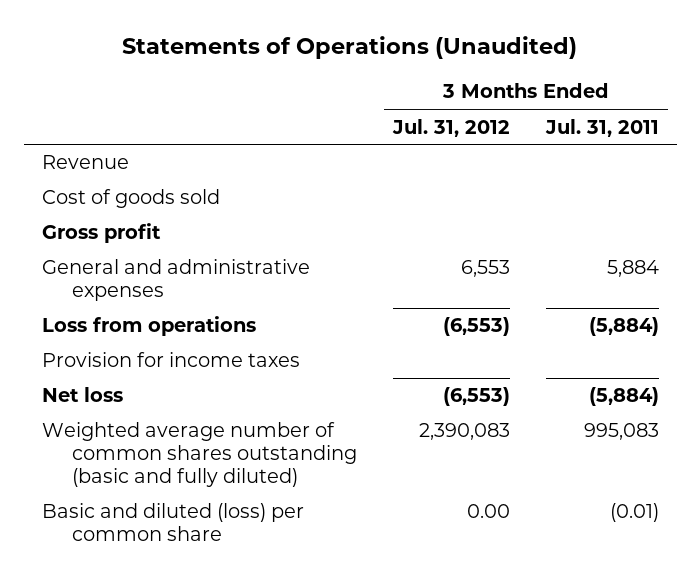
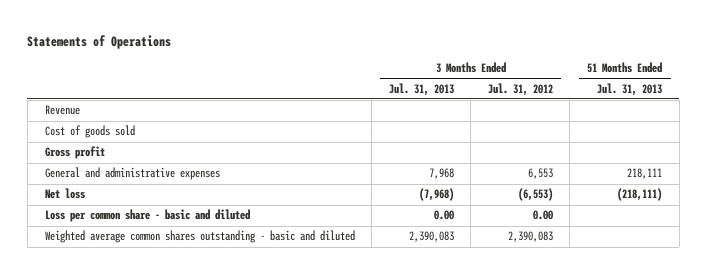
- Statements of Operations (Unaudited)
+ Statements of Operations
- | 3 Months Ended Jul. 31, 2012 | 3 Months Ended Jul. 31, 2011
+ | 3 Months Ended Jul. 31, 2013 | 3 Months Ended Jul. 31, 2012 | 51 Months Ended Jul. 31, 2013
- Loss from operations | (6,553) | (5,884)
- Provision for income taxes
- Weighted average number of common shares outstanding (basic and fully diluted) | 2,390,083 | 995,083
- Basic and diluted (loss) per common share | 0.00 | (0.01)
+ Loss per common share - basic and diluted | 0.00 | 0.00 |
+ Weighted average common shares outstanding - basic and diluted | 2,390,083 | 2,390,083 |

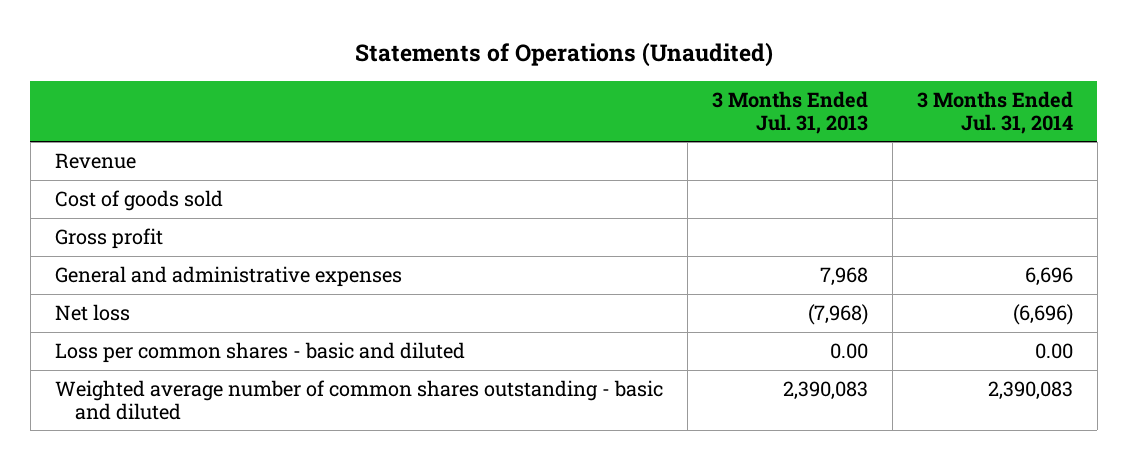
- Statements of Operations
+ Statements of Operations (Unaudited)
- | 3 Months Ended Jul. 31, 2013 | 3 Months Ended Jul. 31, 2012 | 51 Months Ended Jul. 31, 2013
+ | 3 Months Ended Jul. 31, 2013 | 3 Months Ended Jul. 31, 2014
- Loss per common share - basic and diluted | 0.00 | 0.00 |
- Weighted average common shares outstanding - basic and diluted | 2,390,083 | 2,390,083 |
+ Loss per common shares - basic and diluted | 0.00 | 0.00
+ Weighted average number of common shares outstanding - basic and diluted | 2,390,083 | 2,390,083

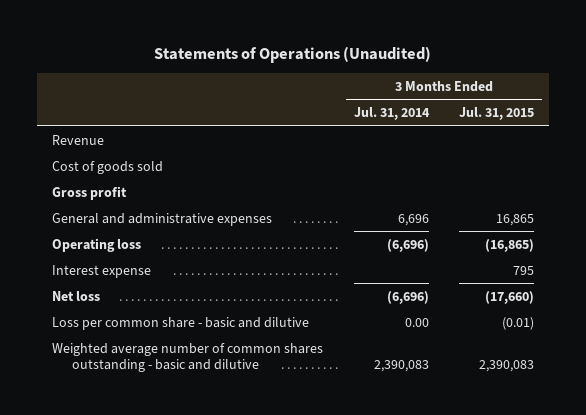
- | 3 Months Ended Jul. 31, 2013 | 3 Months Ended Jul. 31, 2014
+ | 3 Months Ended Jul. 31, 2014 | 3 Months Ended Jul. 31, 2015
+ Operating loss | (6,696) | (16,865)
+ Interest expense | | 795
- Loss per common shares - basic and diluted | 0.00 | 0.00
- Weighted average number of common shares outstanding - basic and diluted | 2,390,083 | 2,390,083
+ Loss per common share - basic and dilutive | 0.00 | (0.01)
+ Weighted average number of common shares outstanding - basic and dilutive | 2,390,083 | 2,390,083

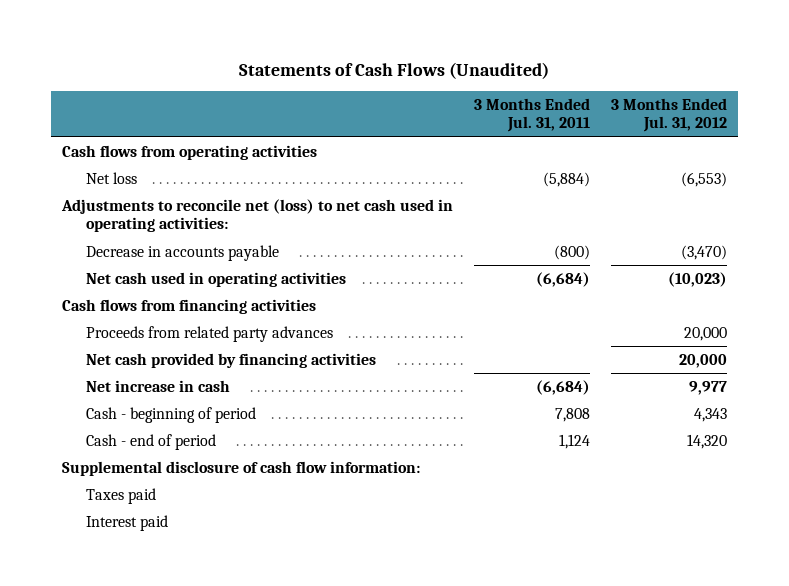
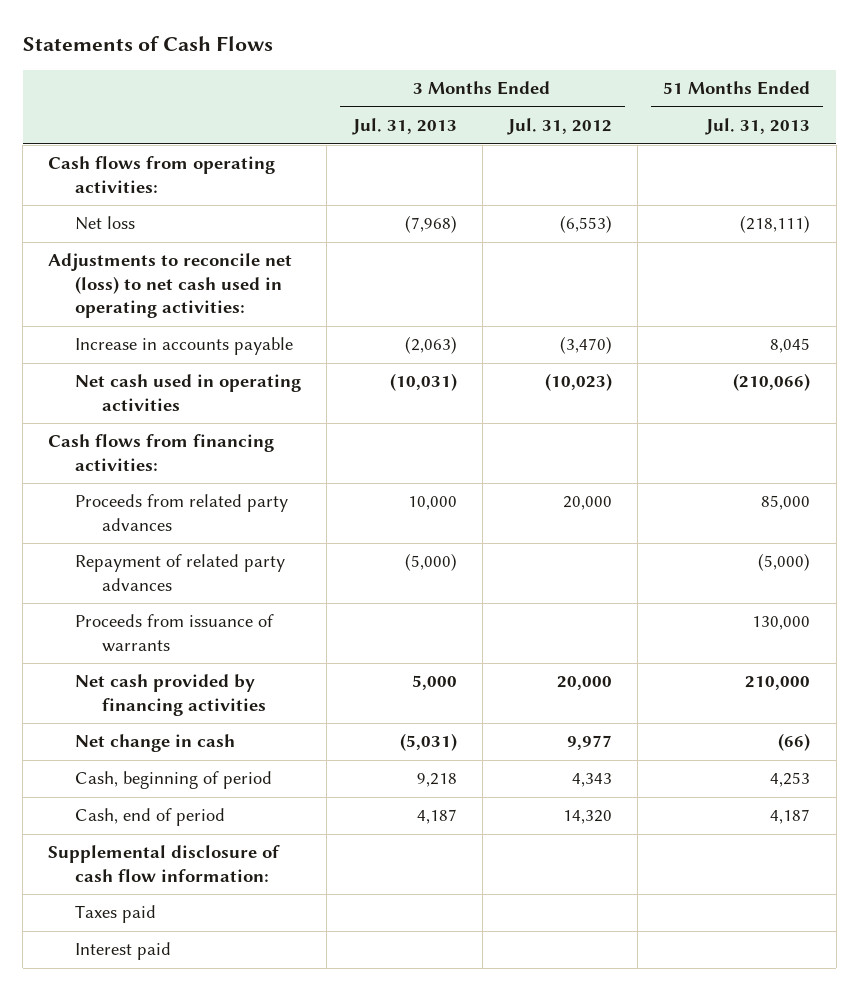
- Statements of Cash Flows (Unaudited)
+ Statements of Cash Flows
- | 3 Months Ended Jul. 31, 2011 | 3 Months Ended Jul. 31, 2012
+ | 3 Months Ended Jul. 31, 2013 | 3 Months Ended Jul. 31, 2012 | 51 Months Ended Jul. 31, 2013
- Cash flows from operating activities
+ Cash flows from operating activities:
- Decrease in accounts payable | (800) | (3,470)
+ Increase in accounts payable | (2,063) | (3,470) | 8,045
- Cash flows from financing activities
+ Cash flows from financing activities:
+ Repayment of related party advances | (5,000) | | (5,000)
+ Proceeds from issuance of warrants | | | 130,000
- Net increase in cash | (6,684) | 9,977
- Cash - beginning of period | 7,808 | 4,343
- Cash - end of period | 1,124 | 14,320
+ Net change in cash | (5,031) | 9,977 | (66)
+ Cash, beginning of period | 9,218 | 4,343 | 4,253
+ Cash, end of period | 4,187 | 14,320 | 4,187

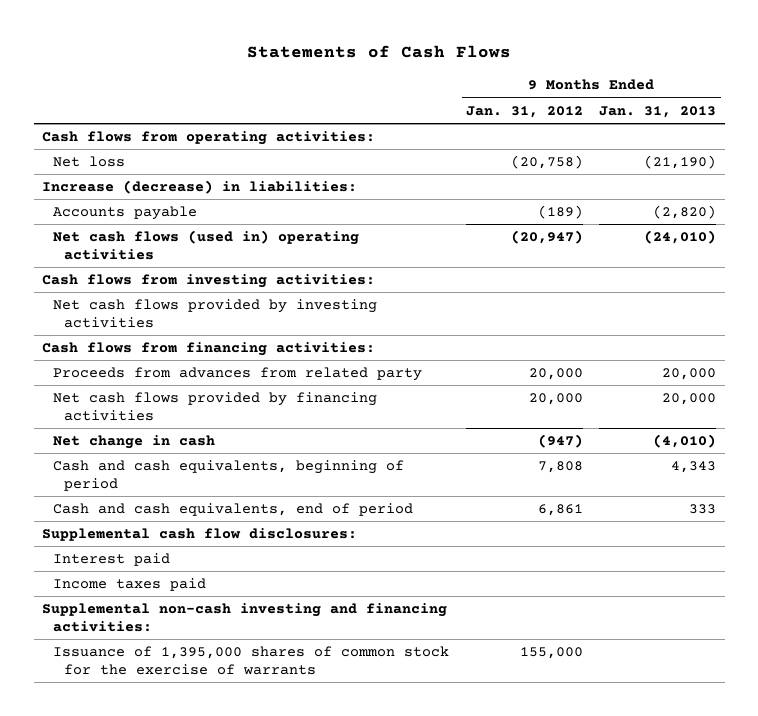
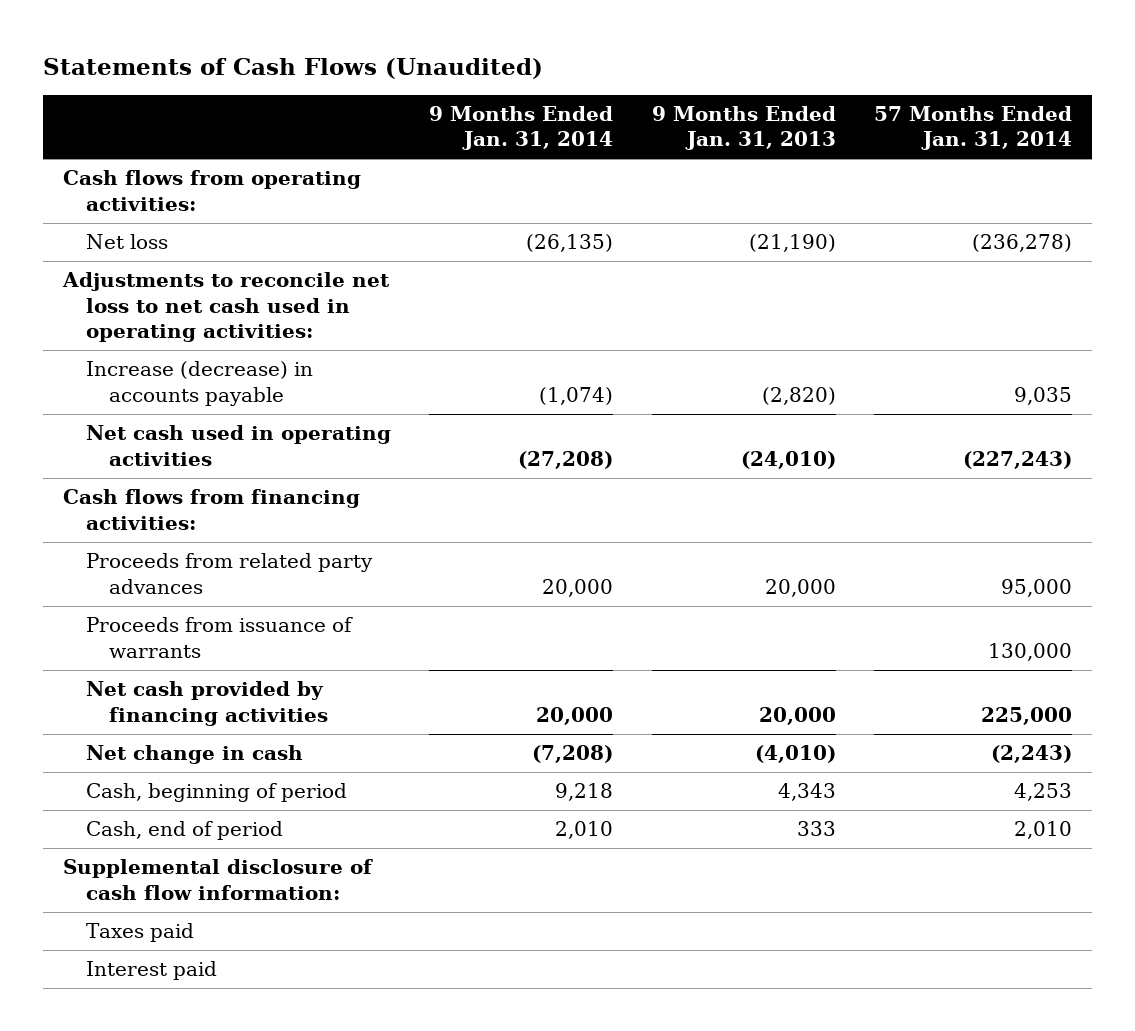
- Statements of Cash Flows
+ Statements of Cash Flows (Unaudited)
- | 9 Months Ended Jan. 31, 2012 | 9 Months Ended Jan. 31, 2013
+ | 9 Months Ended Jan. 31, 2014 | 9 Months Ended Jan. 31, 2013 | 57 Months Ended Jan. 31, 2014
- Increase (decrease) in liabilities:
- Accounts payable | (189) | (2,820)
- Net cash flows (used in) operating activities | (20,947) | (24,010)
- Cash flows from investing activities:
- Net cash flows provided by investing activities
+ Adjustments to reconcile net loss to net cash used in operating activities:
+ Increase (decrease) in accounts payable | (1,074) | (2,820) | 9,035
+ Net cash used in operating activities | (27,208) | (24,010) | (227,243)
- Proceeds from advances from related party | 20,000 | 20,000
- Net cash flows provided by financing activities | 20,000 | 20,000
+ Proceeds from related party advances | 20,000 | 20,000 | 95,000
+ Proceeds from issuance of warrants | | | 130,000
+ Net cash provided by financing activities | 20,000 | 20,000 | 225,000
- Cash and cash equivalents, beginning of period | 7,808 | 4,343
- Cash and cash equivalents, end of period | 6,861 | 333
- Supplemental cash flow disclosures:
+ Cash, beginning of period | 9,218 | 4,343 | 4,253
+ Cash, end of period | 2,010 | 333 | 2,010
+ Supplemental disclosure of cash flow information:
+ Taxes paid
- Income taxes paid
- Supplemental non-cash investing and financing activities:
- Issuance of 1,395,000 shares of common stock for the exercise of warrants | 155,000 |

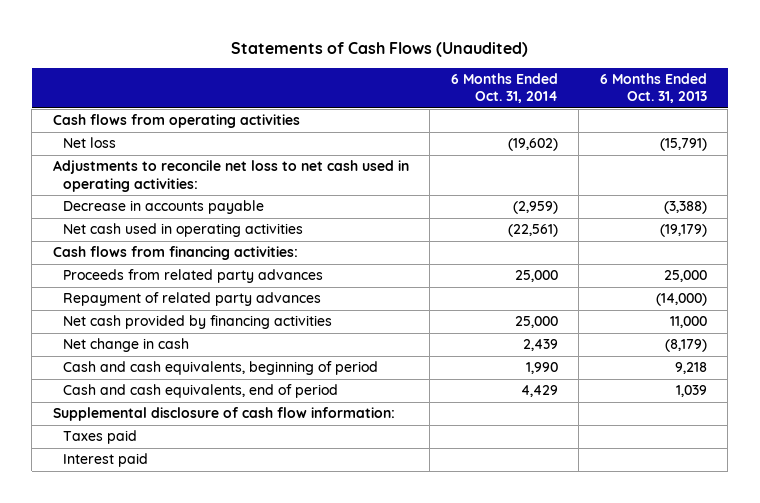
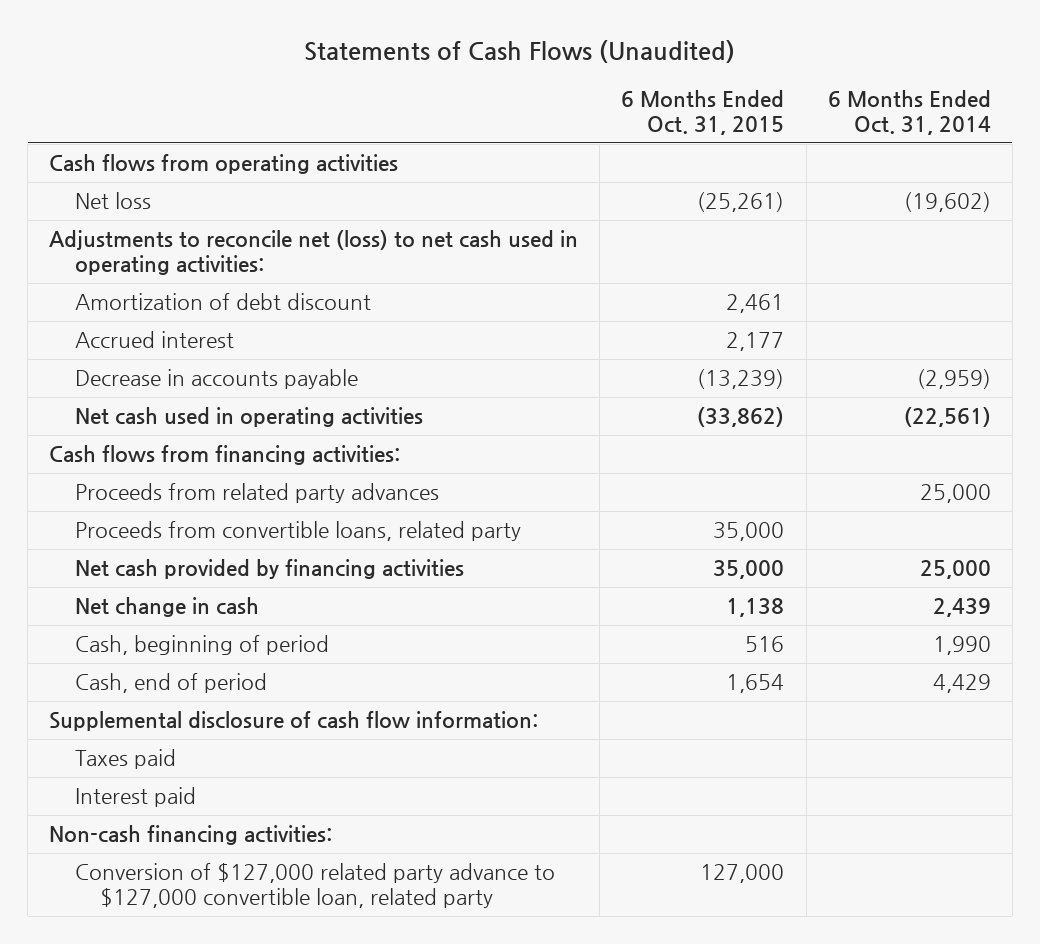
- | 6 Months Ended Oct. 31, 2014 | 6 Months Ended Oct. 31, 2013
+ | 6 Months Ended Oct. 31, 2015 | 6 Months Ended Oct. 31, 2014
- Adjustments to reconcile net loss to net cash used in operating activities:
+ Adjustments to reconcile net (loss) to net cash used in operating activities:
+ Amortization of debt discount | 2,461 |
+ Accrued interest | 2,177 |
- Repayment of related party advances | | (14,000)
+ Proceeds from convertible loans, related party | 35,000 |
- Cash and cash equivalents, beginning of period | 1,990 | 9,218
- Cash and cash equivalents, end of period | 4,429 | 1,039
+ Cash, beginning of period | 516 | 1,990
+ Cash, end of period | 1,654 | 4,429
+ Non-cash financing activities:
+ Conversion of $127,000 related party advance to $127,000 convertible loan, related party | 127,000 |

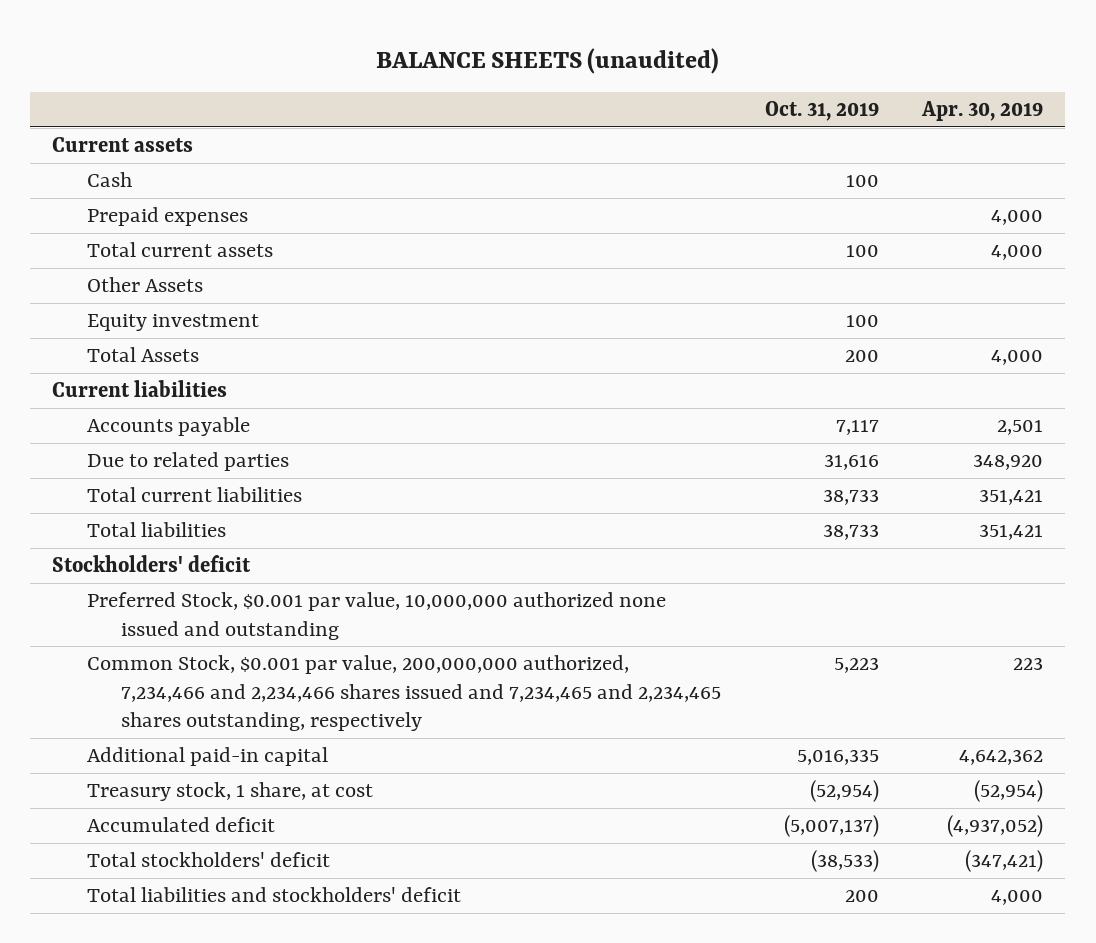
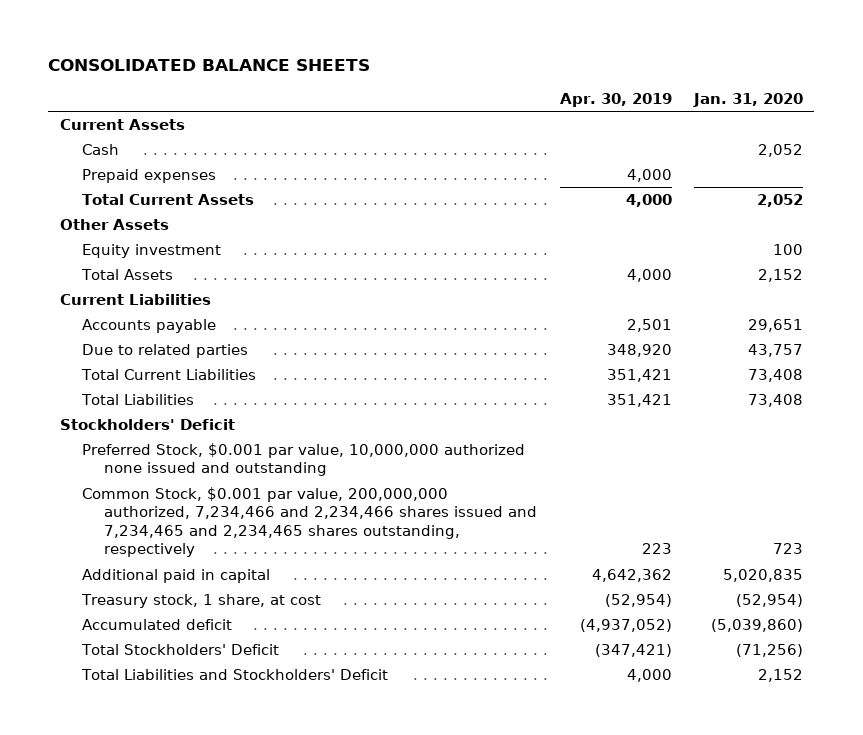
- BALANCE SHEETS (unaudited)
+ CONSOLIDATED BALANCE SHEETS
- | Oct. 31, 2019 | Apr. 30, 2019
+ | Apr. 30, 2019 | Jan. 31, 2020
- Current assets
+ Current Assets
- Total current assets | 100 | 4,000
+ Total Current Assets | 4,000 | 2,052
- Current liabilities
+ Current Liabilities
- Total current liabilities | 38,733 | 351,421
- Total liabilities | 38,733 | 351,421
- Stockholders' deficit
+ Total Current Liabilities | 351,421 | 73,408
+ Total Liabilities | 351,421 | 73,408
+ Stockholders' Deficit
- Additional paid-in capital | 5,016,335 | 4,642,362
+ Additional paid in capital | 4,642,362 | 5,020,835
- Total stockholders' deficit | (38,533) | (347,421)
- Total liabilities and stockholders' deficit | 200 | 4,000
+ Total Stockholders' Deficit | (347,421) | (71,256)
+ Total Liabilities and Stockholders' Deficit | 4,000 | 2,152

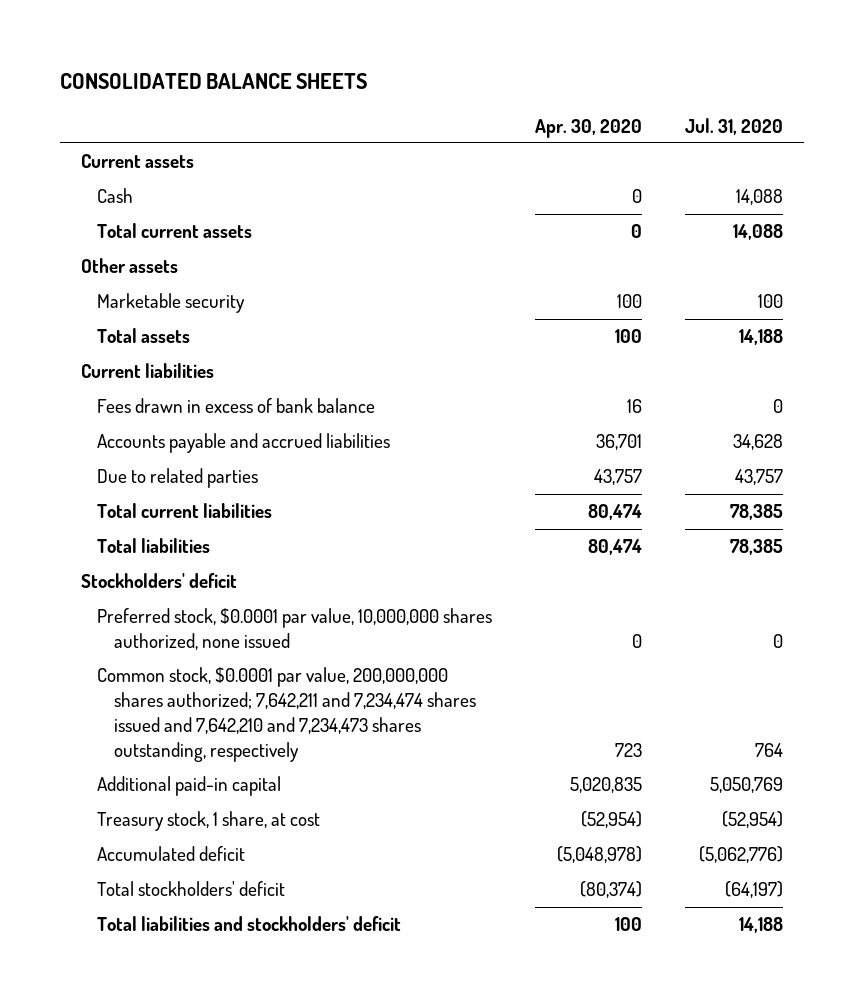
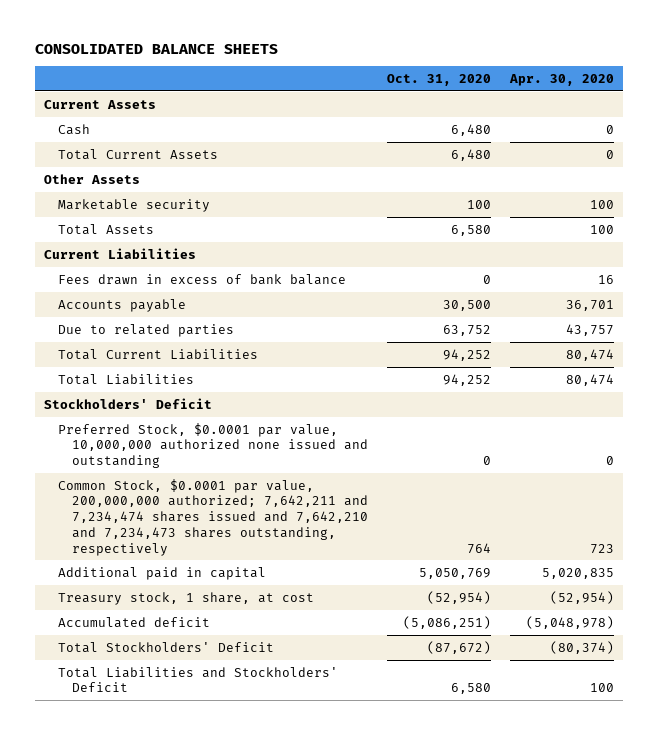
- | Apr. 30, 2020 | Jul. 31, 2020
+ | Oct. 31, 2020 | Apr. 30, 2020
- Current assets
+ Current Assets
- Total current assets | 0 | 14,088
- Other assets
+ Total Current Assets | 6,480 | 0
+ Other Assets
- Total assets | 100 | 14,188
- Current liabilities
+ Total Assets | 6,580 | 100
+ Current Liabilities
- Accounts payable and accrued liabilities | 36,701 | 34,628
+ Accounts payable | 30,500 | 36,701
- Total current liabilities | 80,474 | 78,385
- Total liabilities | 80,474 | 78,385
- Stockholders' deficit
- Preferred stock, $0.0001 par value, 10,000,000 shares authorized, none issued | 0 | 0
- Common stock, $0.0001 par value, 200,000,000 shares authorized; 7,642,211 and 7,234,474 shares issued and 7,642,210 and 7,234,473 shares outstanding, respectively | 723 | 764
- Additional paid-in capital | 5,020,835 | 5,050,769
+ Total Current Liabilities | 94,252 | 80,474
+ Total Liabilities | 94,252 | 80,474
+ Stockholders' Deficit
+ Preferred Stock, $0.0001 par value, 10,000,000 authorized none issued and outstanding | 0 | 0
+ Common Stock, $0.0001 par value, 200,000,000 authorized; 7,642,211 and 7,234,474 shares issued and 7,642,210 and 7,234,473 shares outstanding, respectively | 764 | 723
+ Additional paid in capital | 5,050,769 | 5,020,835
- Total stockholders' deficit | (80,374) | (64,197)
- Total liabilities and stockholders' deficit | 100 | 14,188
+ Total Stockholders' Deficit | (87,672) | (80,374)
+ Total Liabilities and Stockholders' Deficit | 6,580 | 100

